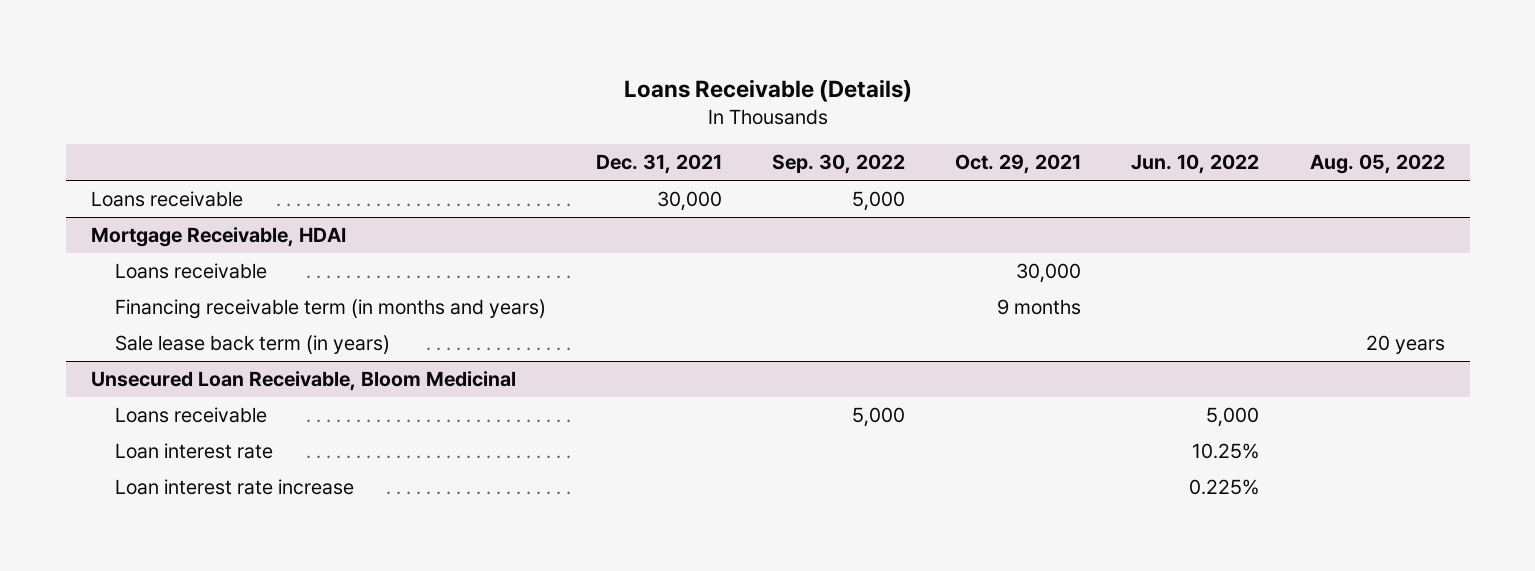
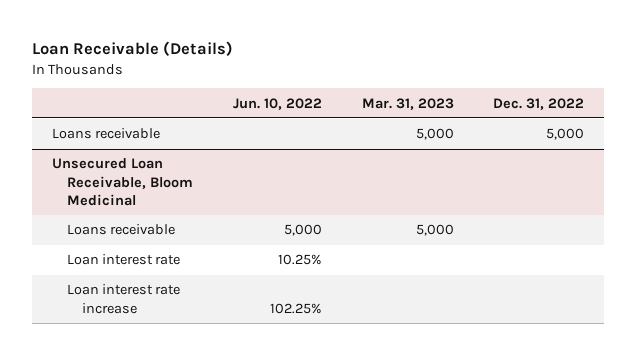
- Loans Receivable (Details)
+ Loan Receivable (Details)
- | Dec. 31, 2021 | Sep. 30, 2022 | Oct. 29, 2021 | Jun. 10, 2022 | Aug. 05, 2022
+ | Jun. 10, 2022 | Mar. 31, 2023 | Dec. 31, 2022
- Mortgage Receivable, HDAI
- Loans receivable | | | 30,000 | |
- Financing receivable term (in months and years) | | | 9 months | |
- Sale lease back term (in years) | | | | | 20 years
@ Unsecured Loan Receivable, Bloom Medicinal
- Loan interest rate increase | | | | 0.225% |
+ Loan interest rate increase | 102.25% | |

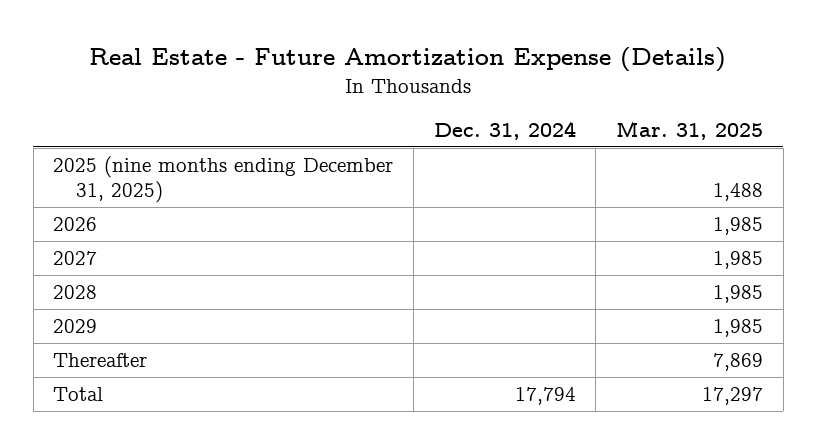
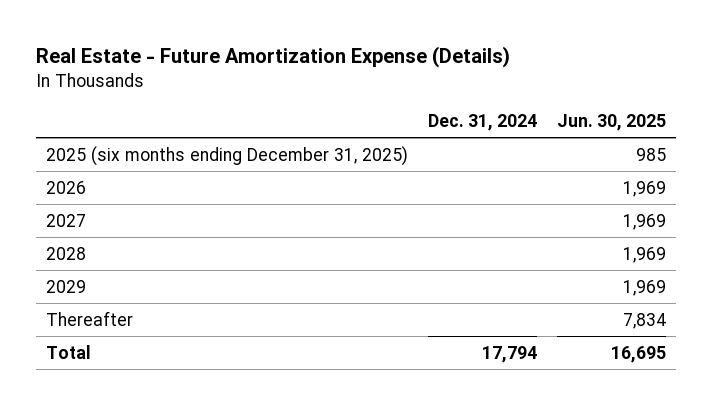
- | Dec. 31, 2024 | Mar. 31, 2025
+ | Dec. 31, 2024 | Jun. 30, 2025
- 2025 (nine months ending December 31, 2025) | | 1,488
+ 2025 (six months ending December 31, 2025) | | 985

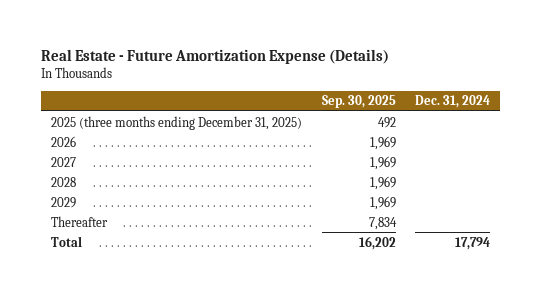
- | Dec. 31, 2024 | Jun. 30, 2025
+ | Sep. 30, 2025 | Dec. 31, 2024
- 2025 (six months ending December 31, 2025) | | 985
+ 2025 (three months ending December 31, 2025) | 492 |

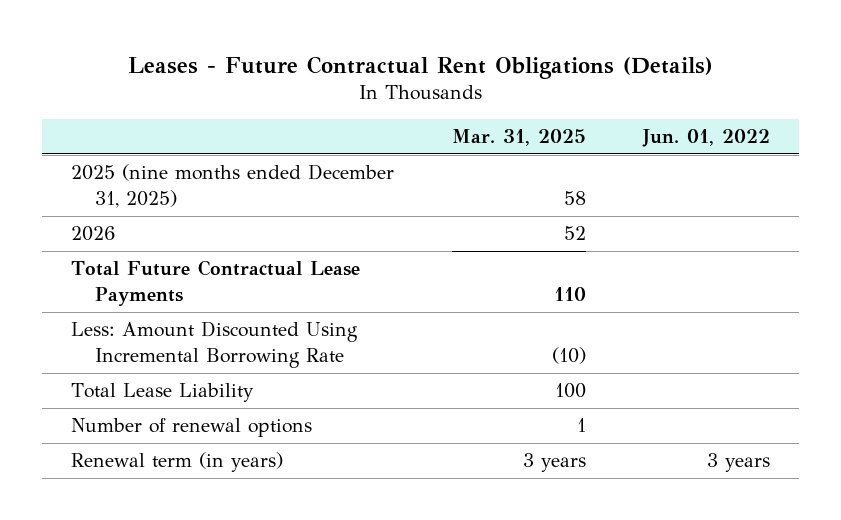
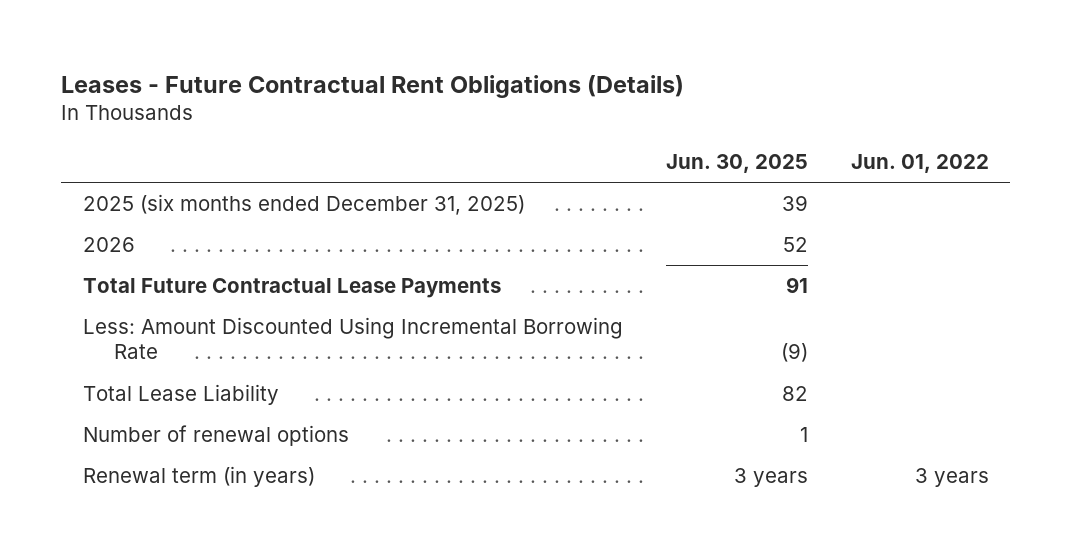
- | Mar. 31, 2025 | Jun. 01, 2022
+ | Jun. 30, 2025 | Jun. 01, 2022
- 2025 (nine months ended December 31, 2025) | 58 |
+ 2025 (six months ended December 31, 2025) | 39 |

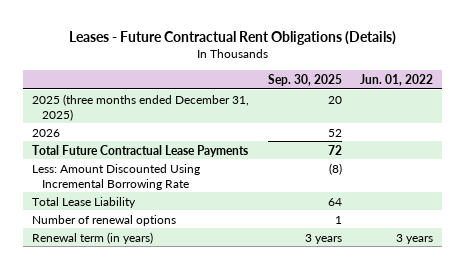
- | Jun. 30, 2025 | Jun. 01, 2022
+ | Sep. 30, 2025 | Jun. 01, 2022
- 2025 (six months ended December 31, 2025) | 39 |
+ 2025 (three months ended December 31, 2025) | 20 |

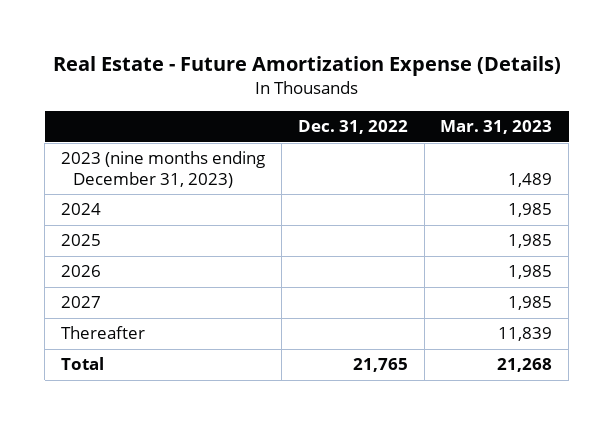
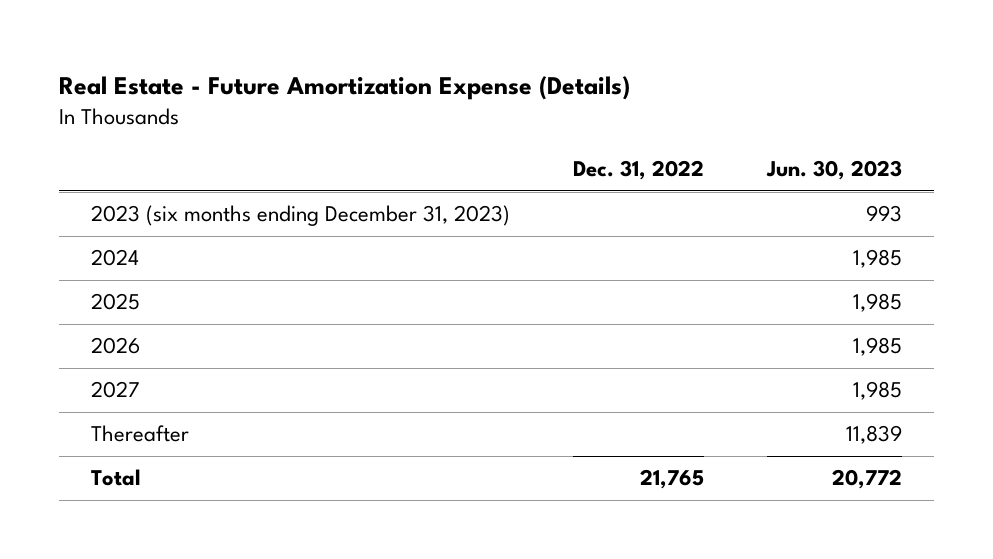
- | Dec. 31, 2022 | Mar. 31, 2023
+ | Dec. 31, 2022 | Jun. 30, 2023
- 2023 (nine months ending December 31, 2023) | | 1,489
+ 2023 (six months ending December 31, 2023) | | 993

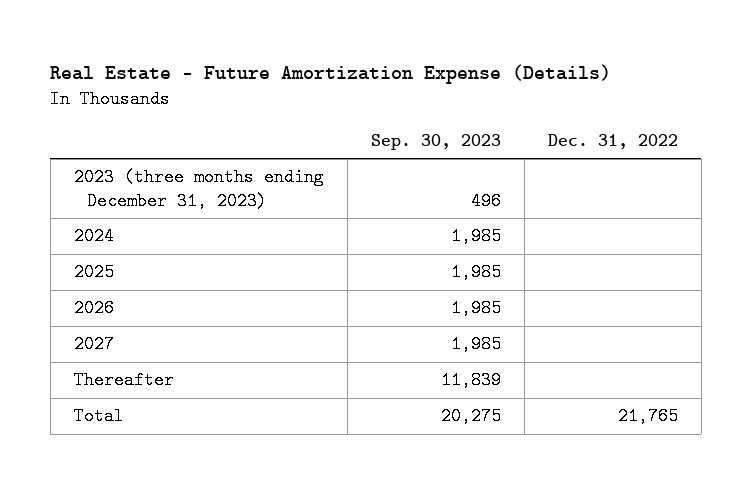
- | Dec. 31, 2022 | Jun. 30, 2023
+ | Sep. 30, 2023 | Dec. 31, 2022
- 2023 (six months ending December 31, 2023) | | 993
+ 2023 (three months ending December 31, 2023) | 496 |

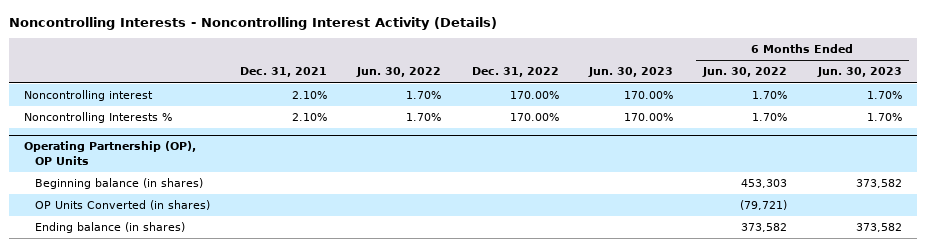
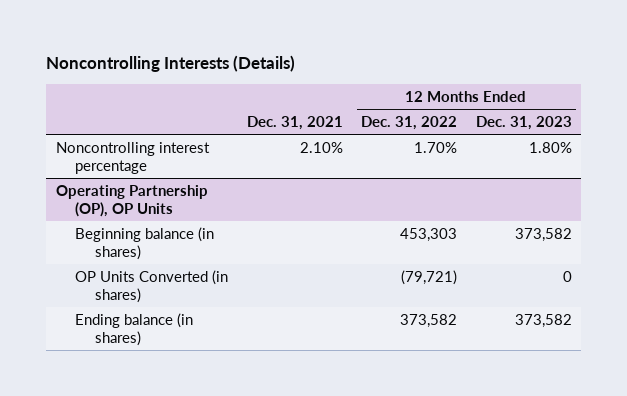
- Noncontrolling Interests - Noncontrolling Interest Activity (Details)
+ Noncontrolling Interests (Details)
- | Dec. 31, 2021 | Jun. 30, 2022 | Dec. 31, 2022 | Jun. 30, 2023 | 6 Months Ended Jun. 30, 2022 | 6 Months Ended Jun. 30, 2023
+ | Dec. 31, 2021 | 12 Months Ended Dec. 31, 2022 | 12 Months Ended Dec. 31, 2023
- Noncontrolling interest | 2.10% | 1.70% | 170.00% | 170.00% | 1.70% | 1.70%
- Noncontrolling Interests % | 2.10% | 1.70% | 170.00% | 170.00% | 1.70% | 1.70%
+ Noncontrolling interest percentage | 2.10% | 1.70% | 1.80%

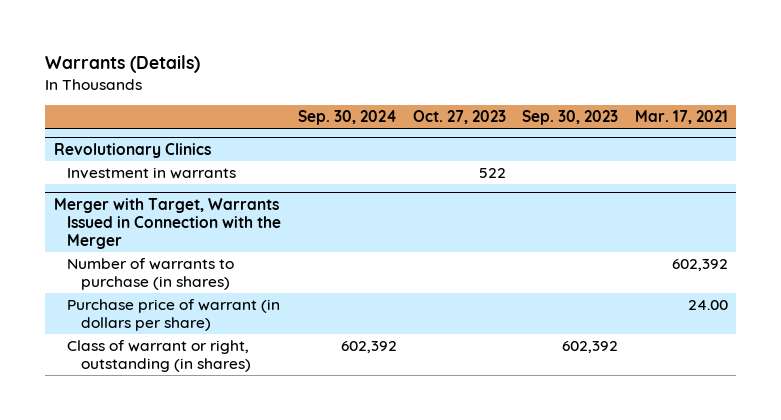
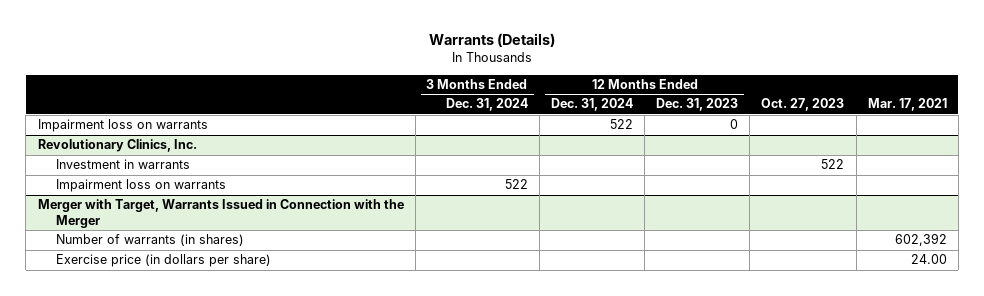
- | Sep. 30, 2024 | Oct. 27, 2023 | Sep. 30, 2023 | Mar. 17, 2021
+ | 3 Months Ended Dec. 31, 2024 | 12 Months Ended Dec. 31, 2024 | 12 Months Ended Dec. 31, 2023 | Oct. 27, 2023 | Mar. 17, 2021
- Revolutionary Clinics
+ Impairment loss on warrants | | 522 | 0 | |
+ Revolutionary Clinics, Inc.
+ Impairment loss on warrants | 522 | | | |
@ Merger with Target, Warrants Issued in Connection with the Merger
- Number of warrants to purchase (in shares) | | | | 602,392
- Purchase price of warrant (in dollars per share) | | | | 24.00
- Class of warrant or right, outstanding (in shares) | 602,392 | | 602,392 |
+ Number of warrants (in shares) | | | | | 602,392
+ Exercise price (in dollars per share) | | | | | 24.00

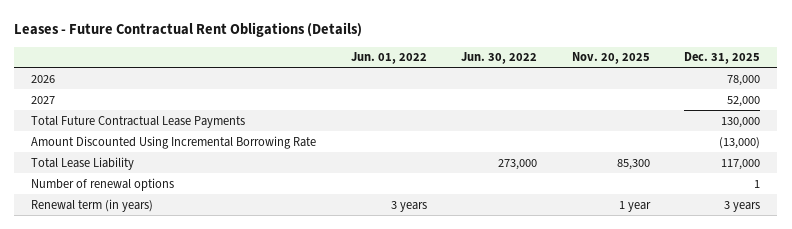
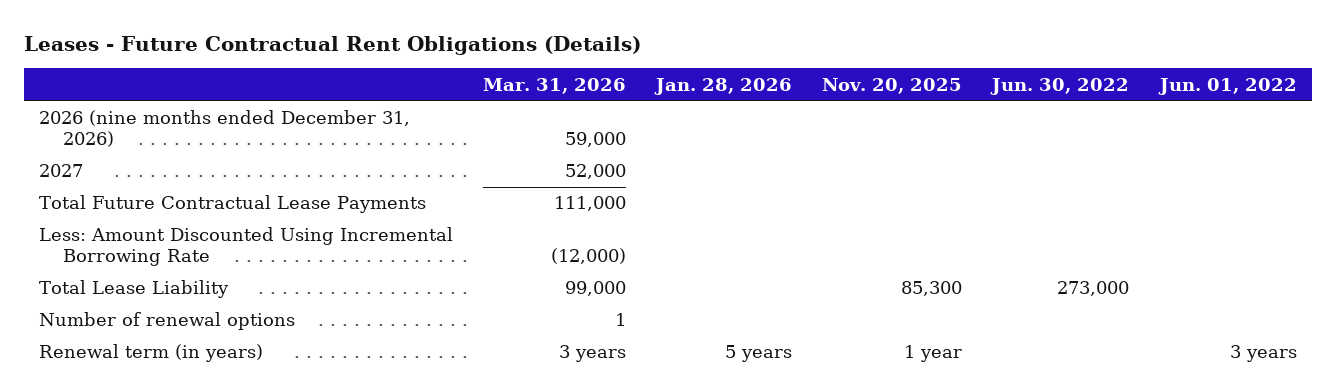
- | Jun. 01, 2022 | Jun. 30, 2022 | Nov. 20, 2025 | Dec. 31, 2025
+ | Mar. 31, 2026 | Jan. 28, 2026 | Nov. 20, 2025 | Jun. 30, 2022 | Jun. 01, 2022
- 2026 | | | | 78,000
+ 2026 (nine months ended December 31, 2026) | 59,000 | | | |
- Amount Discounted Using Incremental Borrowing Rate | | | | (13,000)
+ Less: Amount Discounted Using Incremental Borrowing Rate | (12,000) | | | |

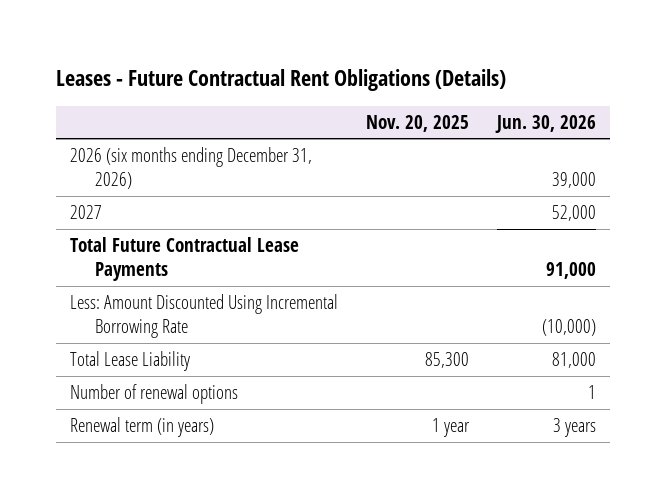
- | Mar. 31, 2026 | Jan. 28, 2026 | Nov. 20, 2025 | Jun. 30, 2022 | Jun. 01, 2022
+ | Nov. 20, 2025 | Jun. 30, 2026
- 2026 (nine months ended December 31, 2026) | 59,000 | | | |
+ 2026 (six months ending December 31, 2026) | | 39,000

